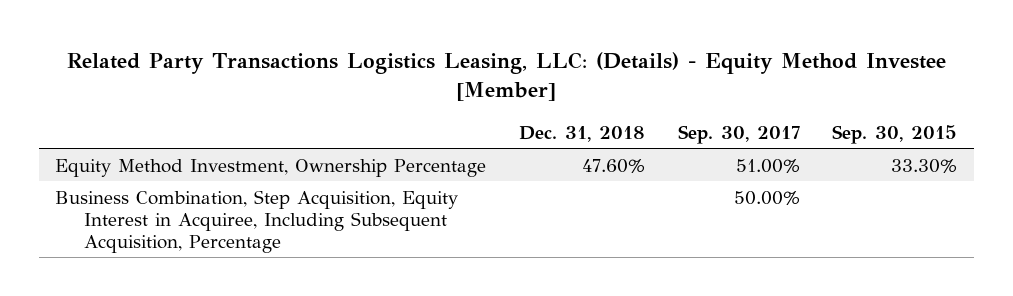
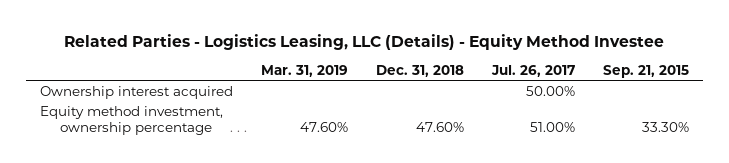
- Related Party Transactions Logistics Leasing, LLC: (Details) - Equity Method Investee [Member]
+ Related Parties - Logistics Leasing, LLC (Details) - Equity Method Investee
- | Dec. 31, 2018 | Sep. 30, 2017 | Sep. 30, 2015
+ | Mar. 31, 2019 | Dec. 31, 2018 | Jul. 26, 2017 | Sep. 21, 2015
- Equity Method Investment, Ownership Percentage | 47.60% | 51.00% | 33.30%
- Business Combination, Step Acquisition, Equity Interest in Acquiree, Including Subsequent Acquisition, Percentage | | 50.00% |
+ Ownership interest acquired | | | 50.00% |
+ Equity method investment, ownership percentage | 47.60% | 47.60% | 51.00% | 33.30%

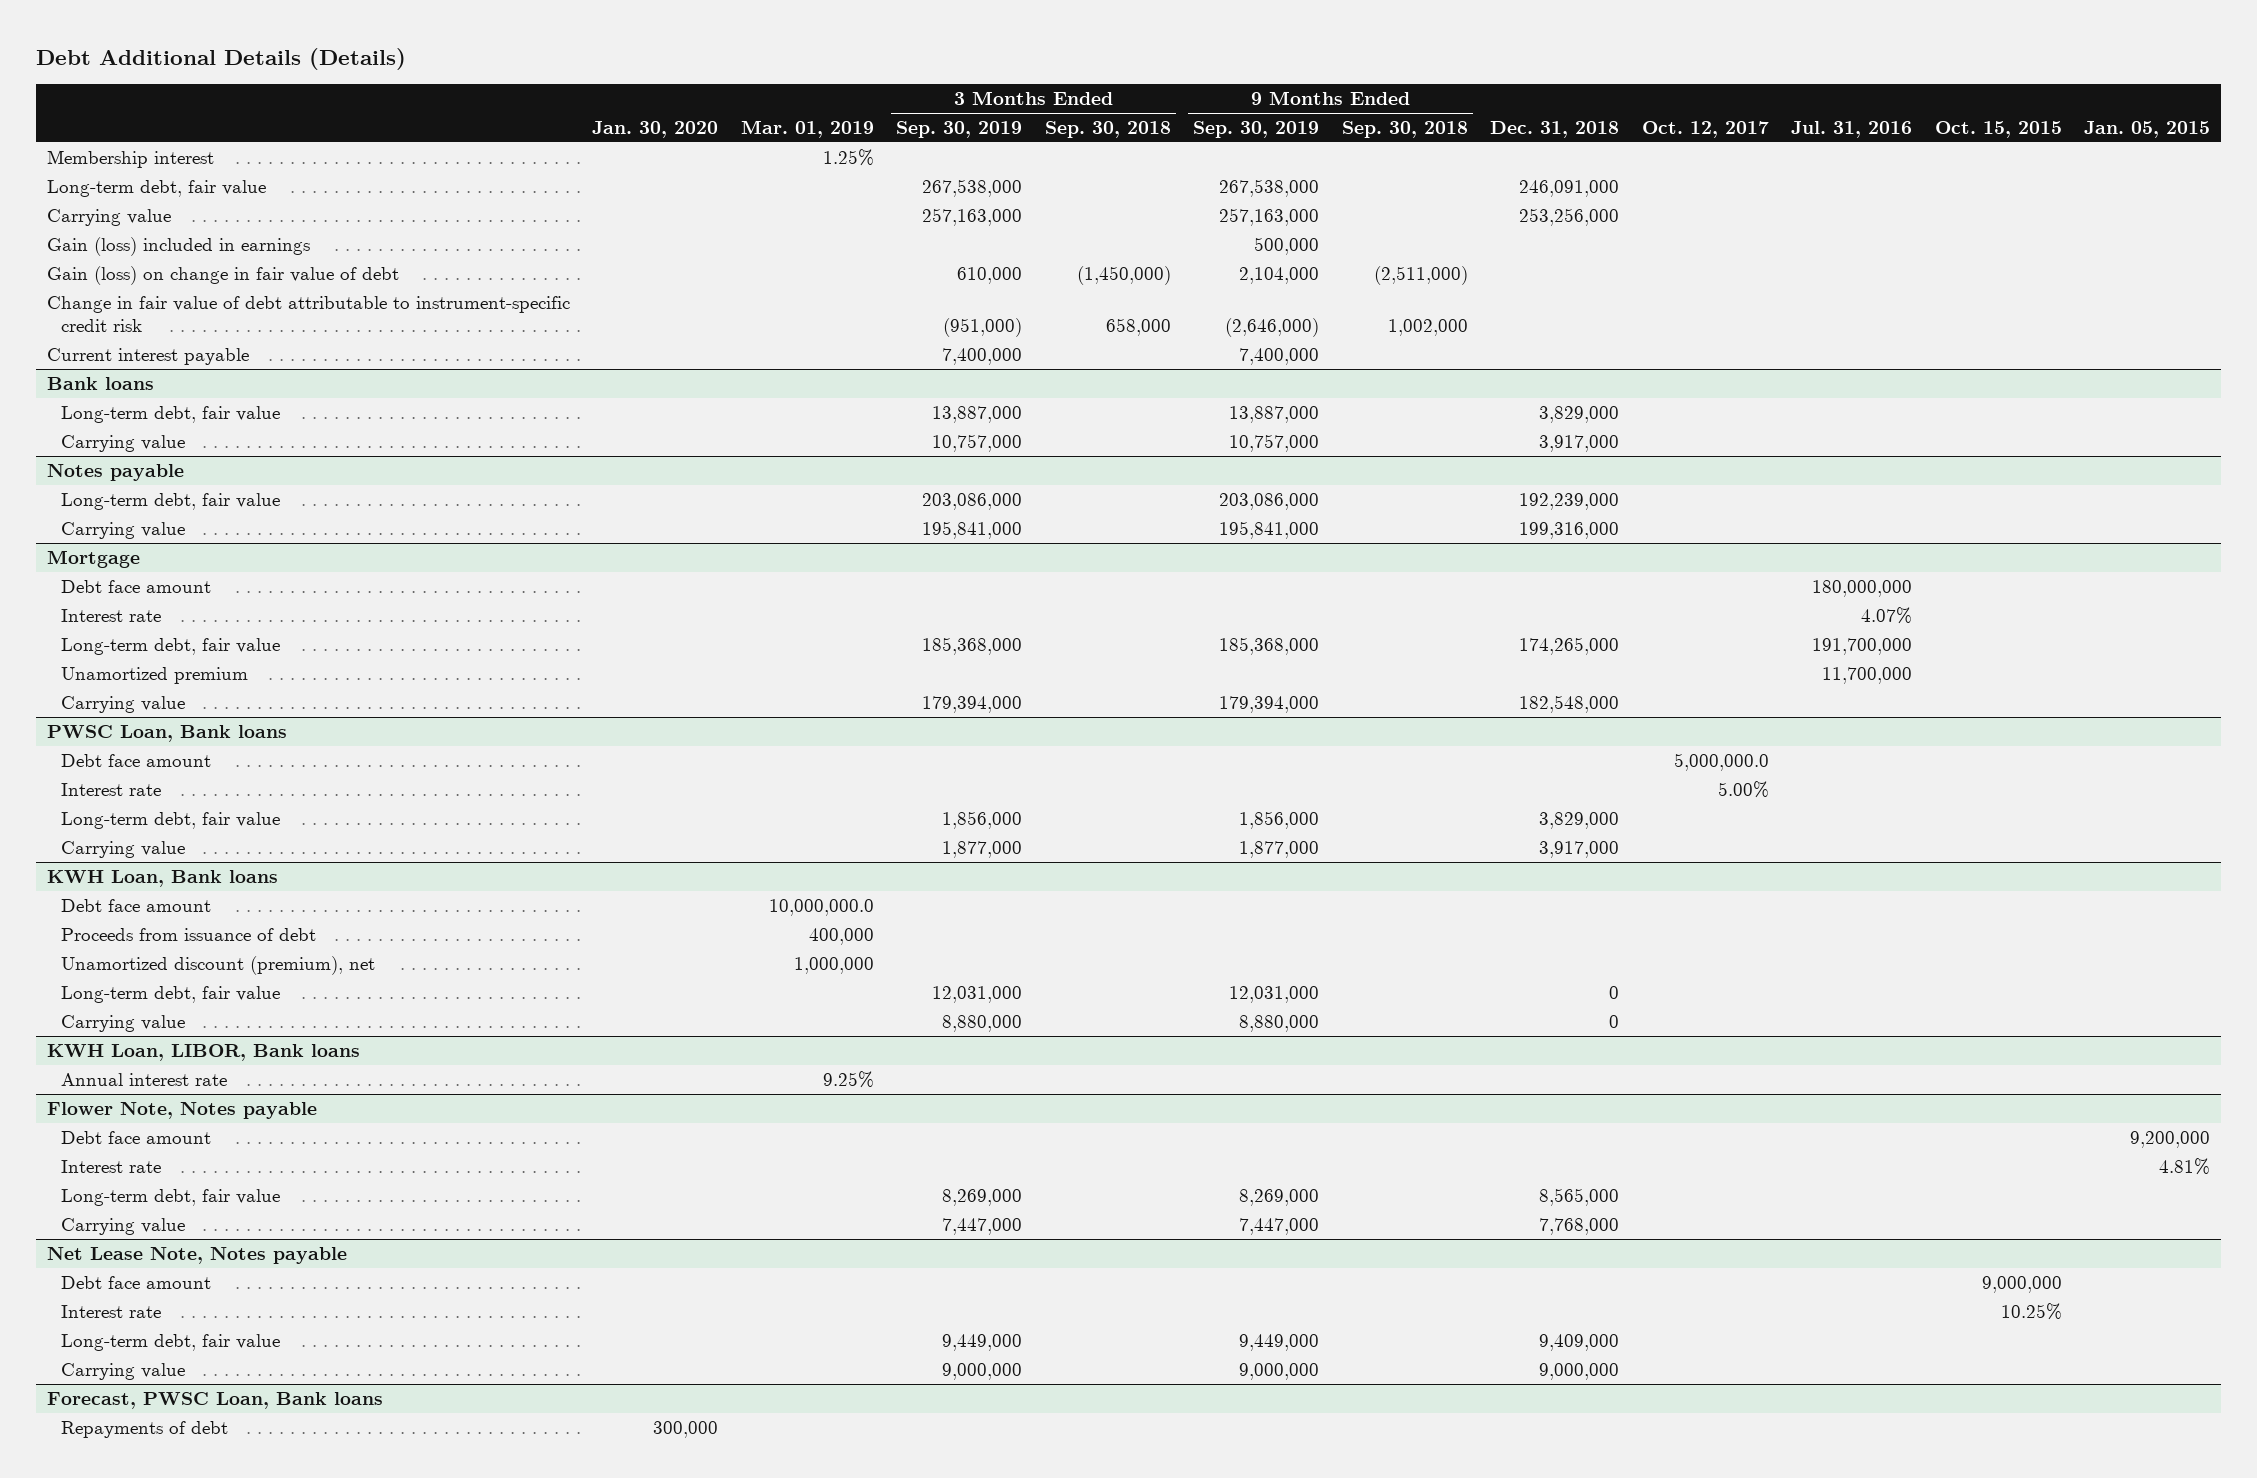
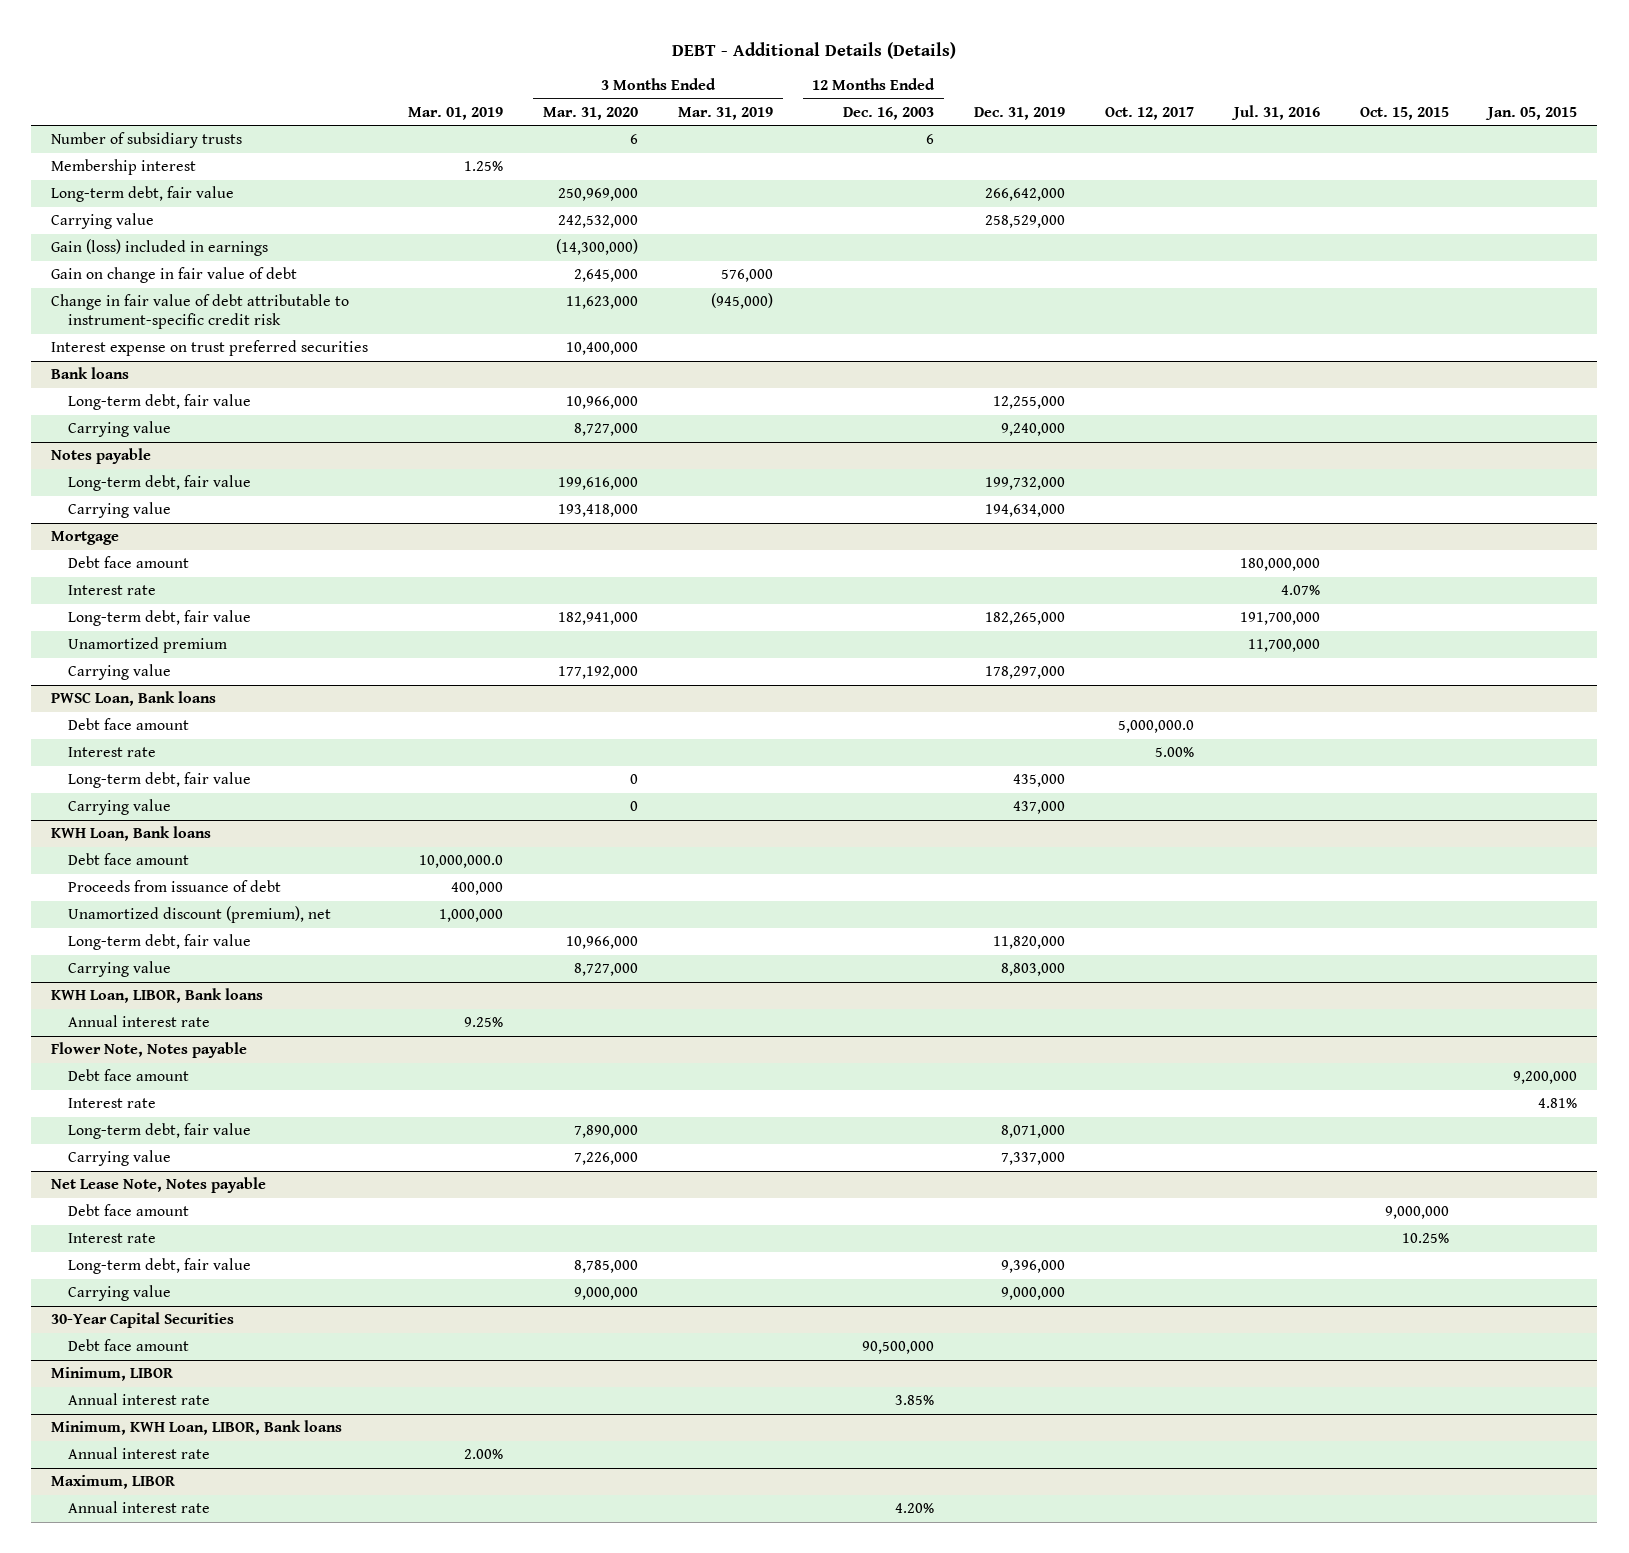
- Debt Additional Details (Details)
+ DEBT - Additional Details (Details)
- | Jan. 30, 2020 | Mar. 01, 2019 | 3 Months Ended Sep. 30, 2019 | 3 Months Ended Sep. 30, 2018 | 9 Months Ended Sep. 30, 2019 | 9 Months Ended Sep. 30, 2018 | Dec. 31, 2018 | Oct. 12, 2017 | Jul. 31, 2016 | Oct. 15, 2015 | Jan. 05, 2015
+ | Mar. 01, 2019 | 3 Months Ended Mar. 31, 2020 | 3 Months Ended Mar. 31, 2019 | 12 Months Ended Dec. 16, 2003 | Dec. 31, 2019 | Oct. 12, 2017 | Jul. 31, 2016 | Oct. 15, 2015 | Jan. 05, 2015
+ Number of subsidiary trusts | | 6 | | 6 | | | | |
- Gain (loss) on change in fair value of debt | | | 610,000 | (1,450,000) | 2,104,000 | (2,511,000) | | | | |
+ Gain on change in fair value of debt | | 2,645,000 | 576,000 | | | | | |
- Current interest payable | | | 7,400,000 | | 7,400,000 | | | | | |
+ Interest expense on trust preferred securities | | 10,400,000 | | | | | | |
- Forecast, PWSC Loan, Bank loans
- Repayments of debt | 300,000 | | | | | | | | | |
+ 30-Year Capital Securities
+ Debt face amount | | | | 90,500,000 | | | | |
+ Minimum, LIBOR
+ Annual interest rate | | | | 3.85% | | | | |
+ Minimum, KWH Loan, LIBOR, Bank loans
+ Annual interest rate | 2.00% | | | | | | | |
+ Maximum, LIBOR
+ Annual interest rate | | | | 4.20% | | | | |

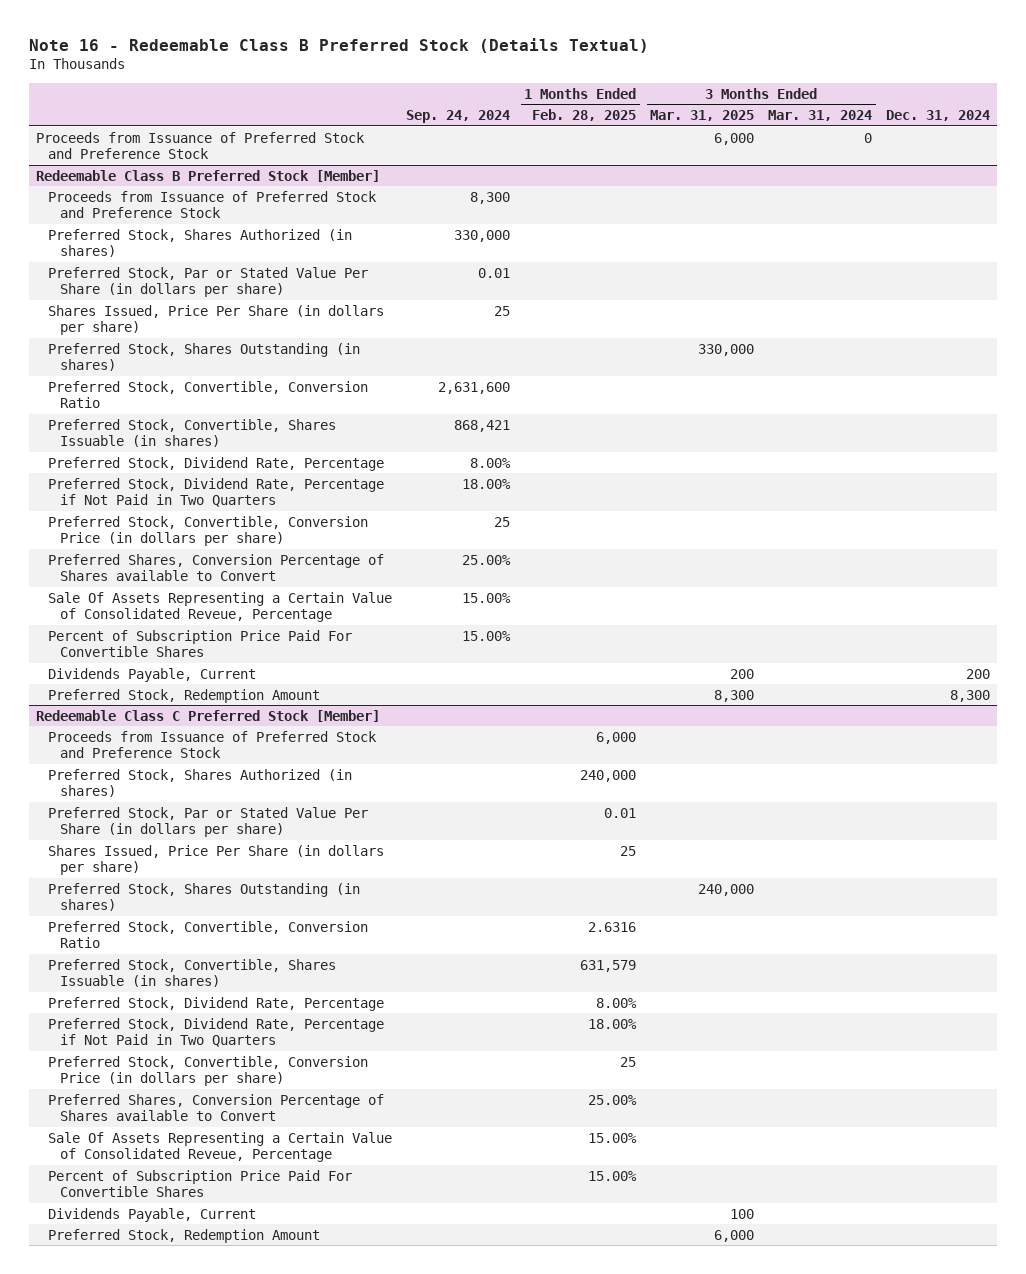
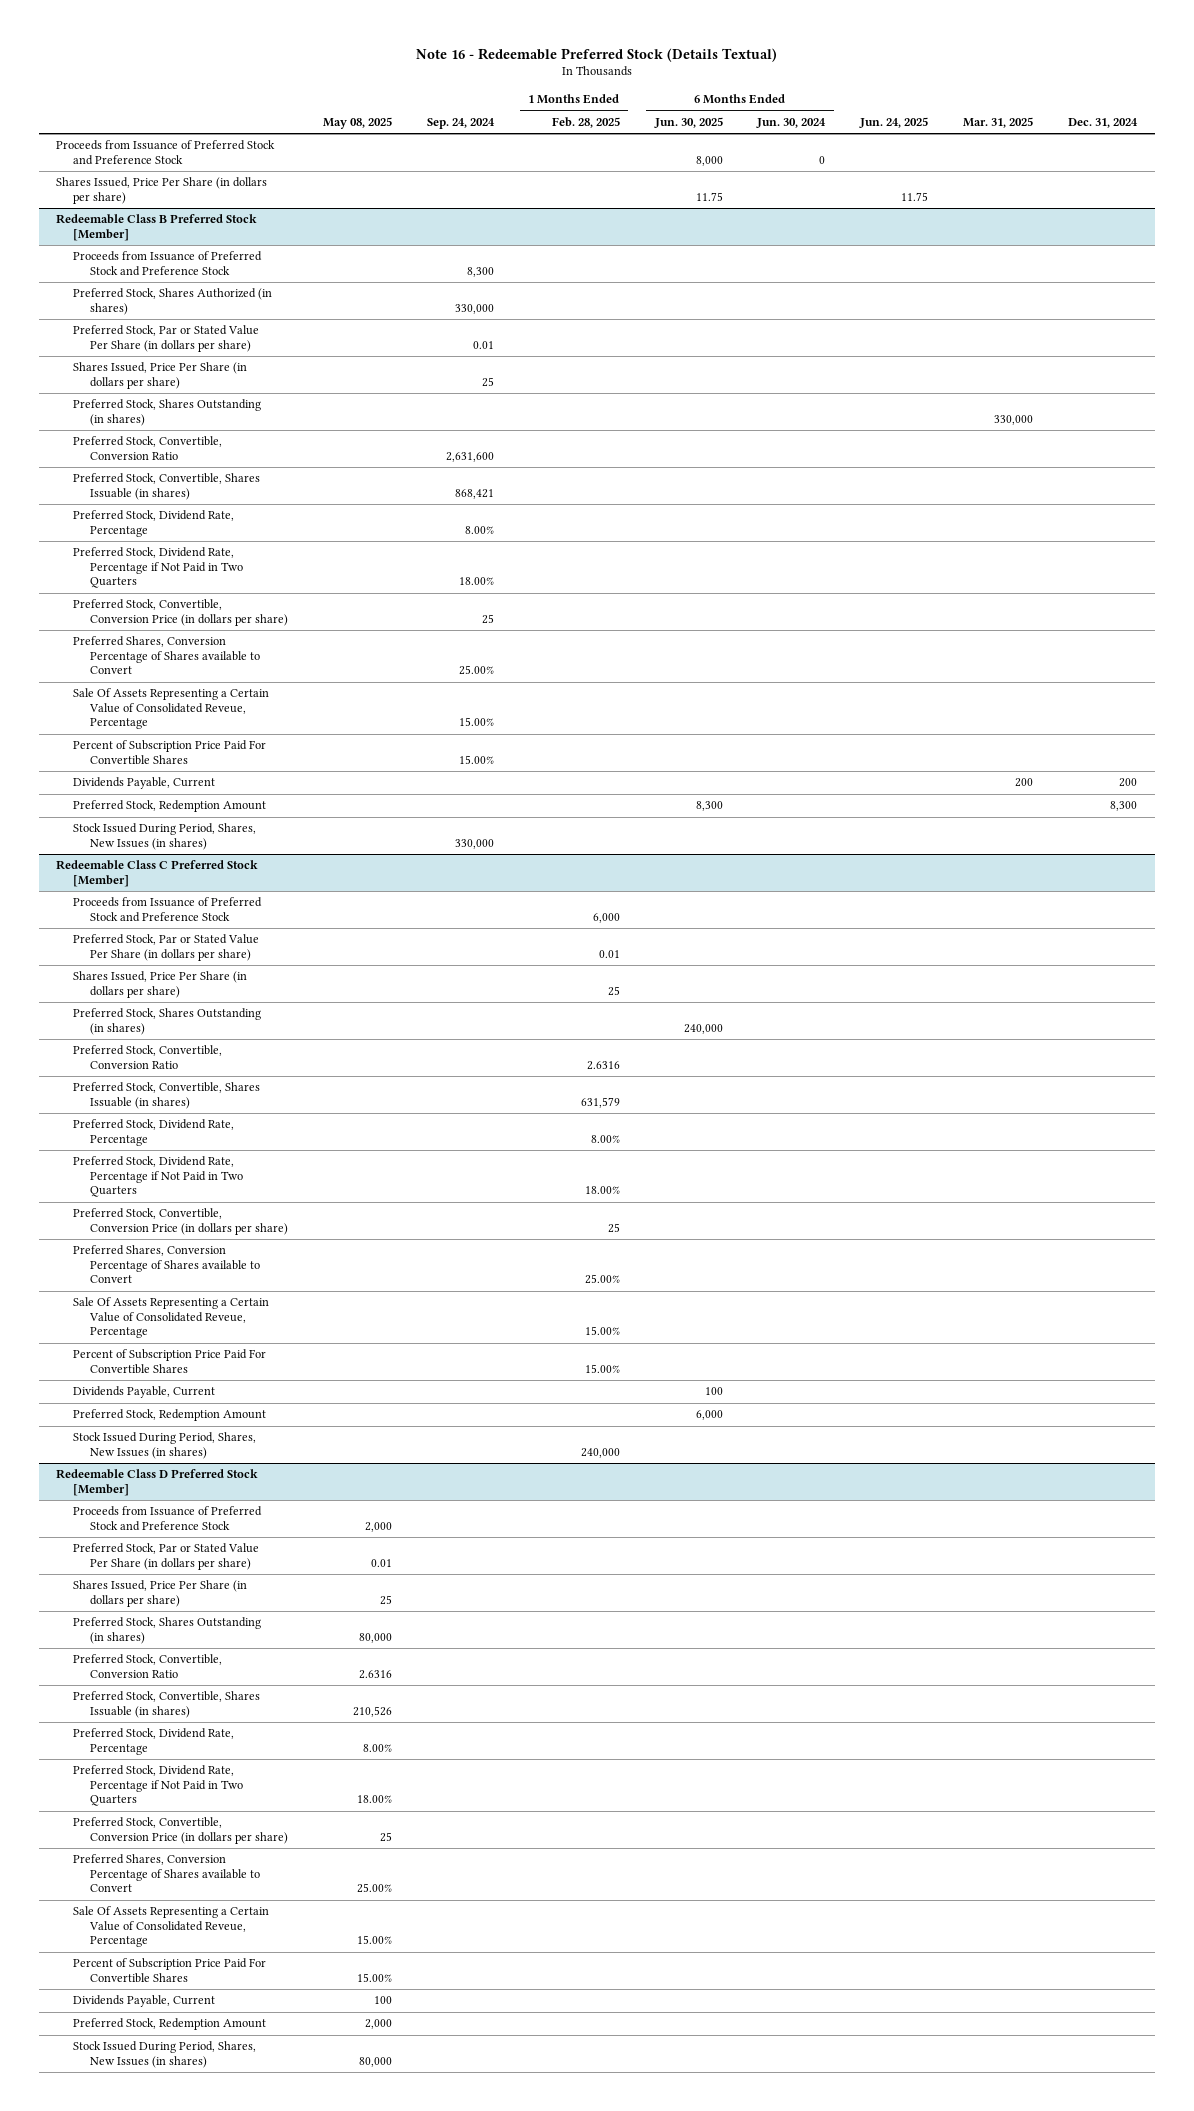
- Note 16 - Redeemable Class B Preferred Stock (Details Textual)
+ Note 16 - Redeemable Preferred Stock (Details Textual)
- | Sep. 24, 2024 | 1 Months Ended Feb. 28, 2025 | 3 Months Ended Mar. 31, 2025 | 3 Months Ended Mar. 31, 2024 | Dec. 31, 2024
+ | May 08, 2025 | Sep. 24, 2024 | 1 Months Ended Feb. 28, 2025 | 6 Months Ended Jun. 30, 2025 | 6 Months Ended Jun. 30, 2024 | Jun. 24, 2025 | Mar. 31, 2025 | Dec. 31, 2024
+ Shares Issued, Price Per Share (in dollars per share) | | | | 11.75 | | 11.75 | |
@ Redeemable Class B Preferred Stock [Member]
+ Stock Issued During Period, Shares, New Issues (in shares) | | 330,000 | | | | | |
@ Redeemable Class C Preferred Stock [Member]
- Preferred Stock, Shares Authorized (in shares) | | 240,000 | | |
+ Stock Issued During Period, Shares, New Issues (in shares) | | | 240,000 | | | | |
+ Redeemable Class D Preferred Stock [Member]
+ Proceeds from Issuance of Preferred Stock and Preference Stock | 2,000 | | | | | | |
+ Preferred Stock, Par or Stated Value Per Share (in dollars per share) | 0.01 | | | | | | |
+ Shares Issued, Price Per Share (in dollars per share) | 25 | | | | | | |
+ Preferred Stock, Shares Outstanding (in shares) | 80,000 | | | | | | |
+ Preferred Stock, Convertible, Conversion Ratio | 2.6316 | | | | | | |
+ Preferred Stock, Convertible, Shares Issuable (in shares) | 210,526 | | | | | | |
+ Preferred Stock, Dividend Rate, Percentage | 8.00% | | | | | | |
+ Preferred Stock, Dividend Rate, Percentage if Not Paid in Two Quarters | 18.00% | | | | | | |
+ Preferred Stock, Convertible, Conversion Price (in dollars per share) | 25 | | | | | | |
+ Preferred Shares, Conversion Percentage of Shares available to Convert | 25.00% | | | | | | |
+ Sale Of Assets Representing a Certain Value of Consolidated Reveue, Percentage | 15.00% | | | | | | |
+ Percent of Subscription Price Paid For Convertible Shares | 15.00% | | | | | | |
+ Dividends Payable, Current | 100 | | | | | | |
+ Preferred Stock, Redemption Amount | 2,000 | | | | | | |
+ Stock Issued During Period, Shares, New Issues (in shares) | 80,000 | | | | | | |

